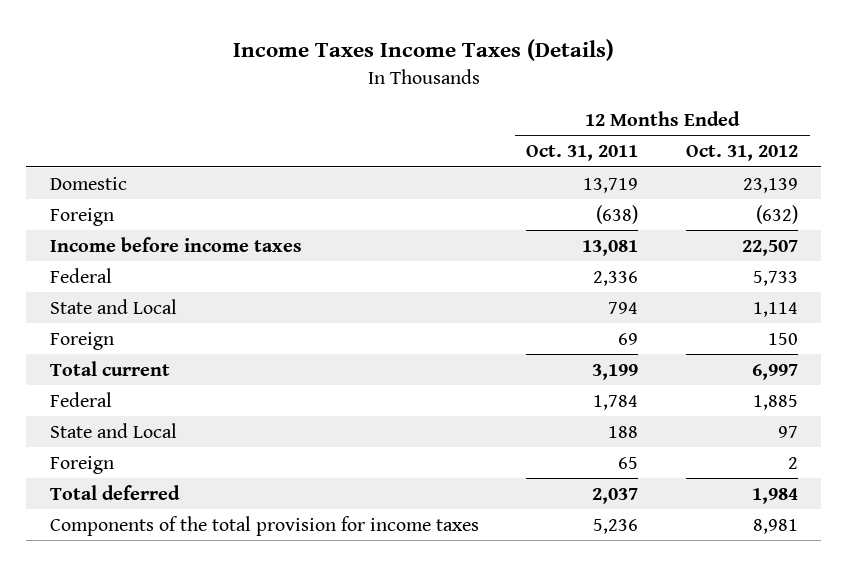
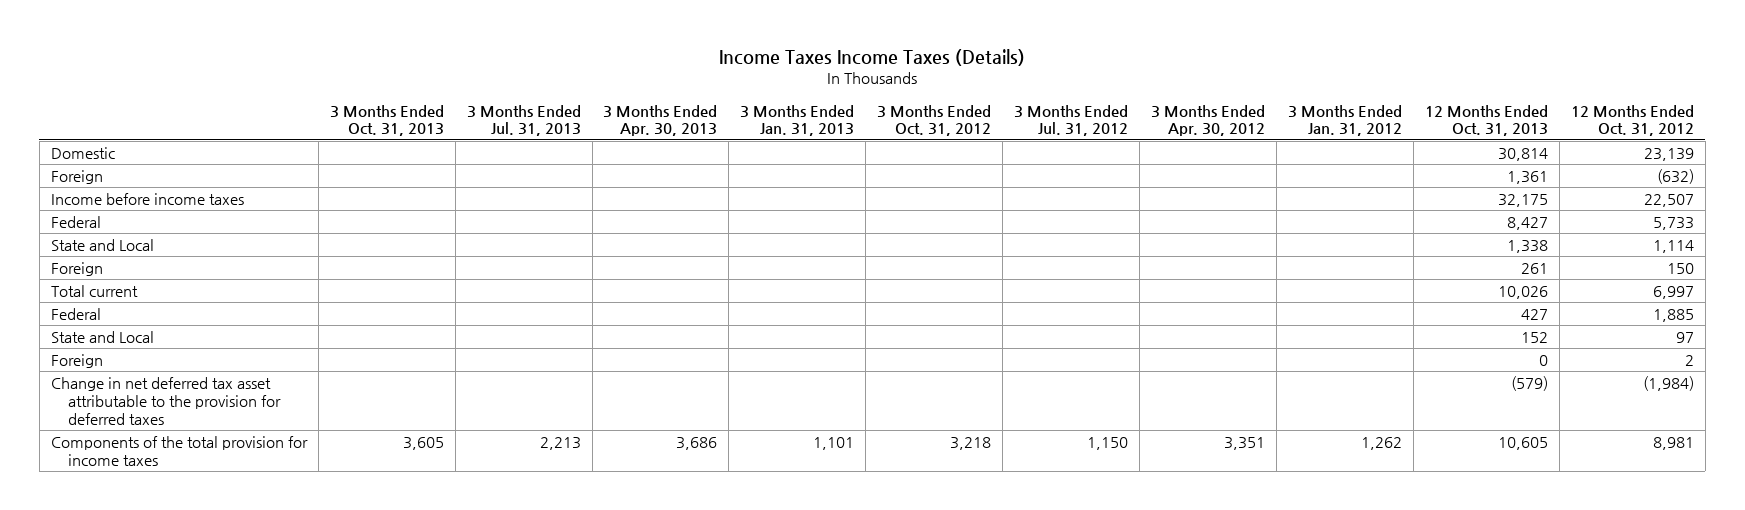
- | 12 Months Ended Oct. 31, 2011 | 12 Months Ended Oct. 31, 2012
+ | 3 Months Ended Oct. 31, 2013 | 3 Months Ended Jul. 31, 2013 | 3 Months Ended Apr. 30, 2013 | 3 Months Ended Jan. 31, 2013 | 3 Months Ended Oct. 31, 2012 | 3 Months Ended Jul. 31, 2012 | 3 Months Ended Apr. 30, 2012 | 3 Months Ended Jan. 31, 2012 | 12 Months Ended Oct. 31, 2013 | 12 Months Ended Oct. 31, 2012
- Total deferred | 2,037 | 1,984
+ Change in net deferred tax asset attributable to the provision for deferred taxes | | | | | | | | | (579) | (1,984)

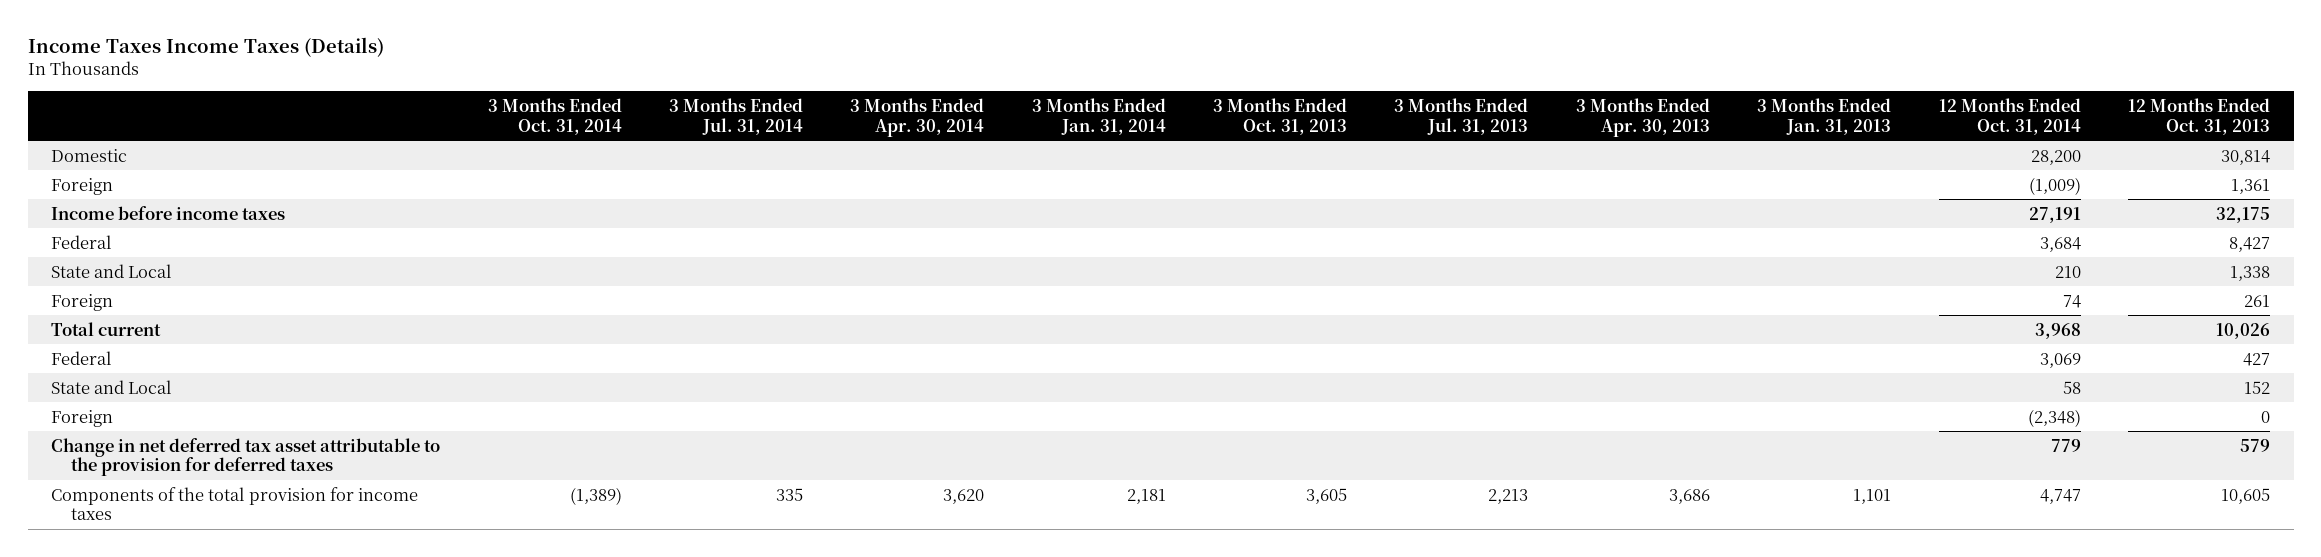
- | 3 Months Ended Oct. 31, 2013 | 3 Months Ended Jul. 31, 2013 | 3 Months Ended Apr. 30, 2013 | 3 Months Ended Jan. 31, 2013 | 3 Months Ended Oct. 31, 2012 | 3 Months Ended Jul. 31, 2012 | 3 Months Ended Apr. 30, 2012 | 3 Months Ended Jan. 31, 2012 | 12 Months Ended Oct. 31, 2013 | 12 Months Ended Oct. 31, 2012
+ | 3 Months Ended Oct. 31, 2014 | 3 Months Ended Jul. 31, 2014 | 3 Months Ended Apr. 30, 2014 | 3 Months Ended Jan. 31, 2014 | 3 Months Ended Oct. 31, 2013 | 3 Months Ended Jul. 31, 2013 | 3 Months Ended Apr. 30, 2013 | 3 Months Ended Jan. 31, 2013 | 12 Months Ended Oct. 31, 2014 | 12 Months Ended Oct. 31, 2013
- Change in net deferred tax asset attributable to the provision for deferred taxes | | | | | | | | | (579) | (1,984)
+ Change in net deferred tax asset attributable to the provision for deferred taxes | | | | | | | | | 779 | 579

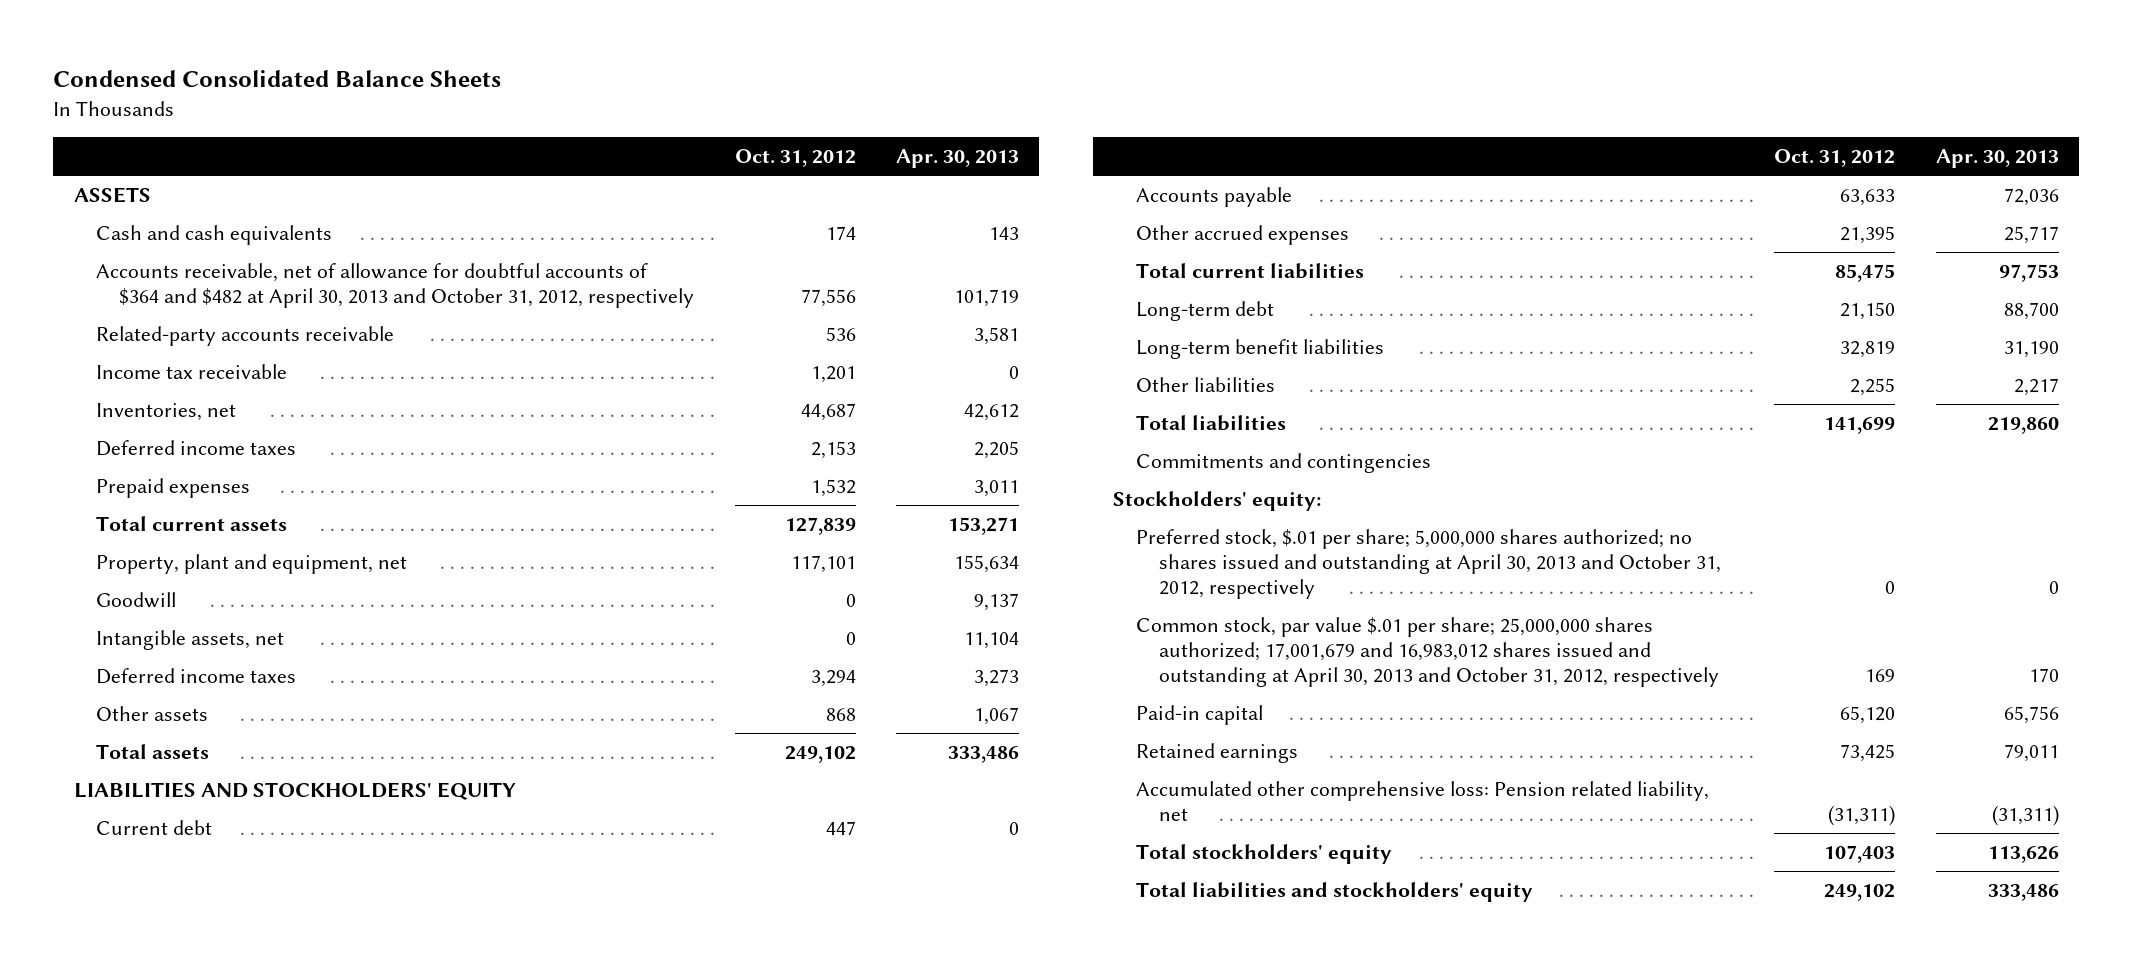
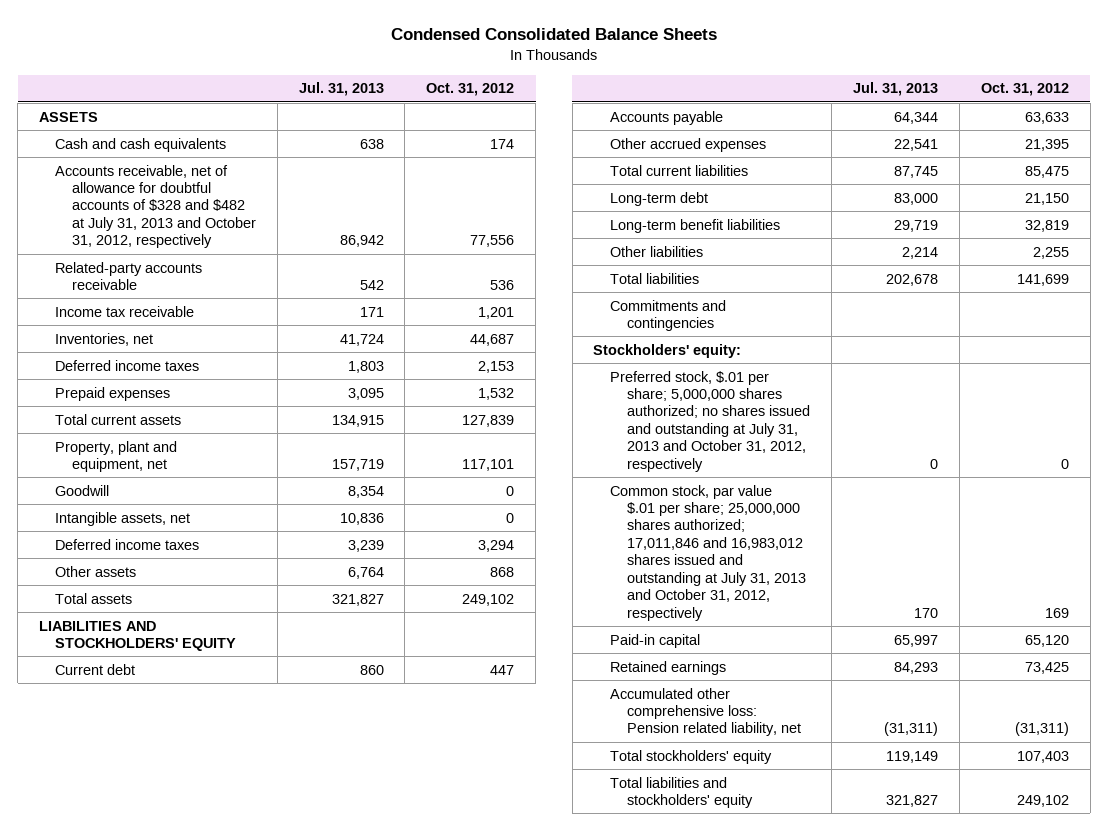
- | Oct. 31, 2012 | Apr. 30, 2013
+ | Jul. 31, 2013 | Oct. 31, 2012
- Accounts receivable, net of allowance for doubtful accounts of $364 and $482 at April 30, 2013 and October 31, 2012, respectively | 77,556 | 101,719
+ Accounts receivable, net of allowance for doubtful accounts of $328 and $482 at July 31, 2013 and October 31, 2012, respectively | 86,942 | 77,556
- Preferred stock, $.01 per share; 5,000,000 shares authorized; no shares issued and outstanding at April 30, 2013 and October 31, 2012, respectively | 0 | 0
- Common stock, par value $.01 per share; 25,000,000 shares authorized; 17,001,679 and 16,983,012 shares issued and outstanding at April 30, 2013 and October 31, 2012, respectively | 169 | 170
+ Preferred stock, $.01 per share; 5,000,000 shares authorized; no shares issued and outstanding at July 31, 2013 and October 31, 2012, respectively | 0 | 0
+ Common stock, par value $.01 per share; 25,000,000 shares authorized; 17,011,846 and 16,983,012 shares issued and outstanding at July 31, 2013 and October 31, 2012, respectively | 170 | 169

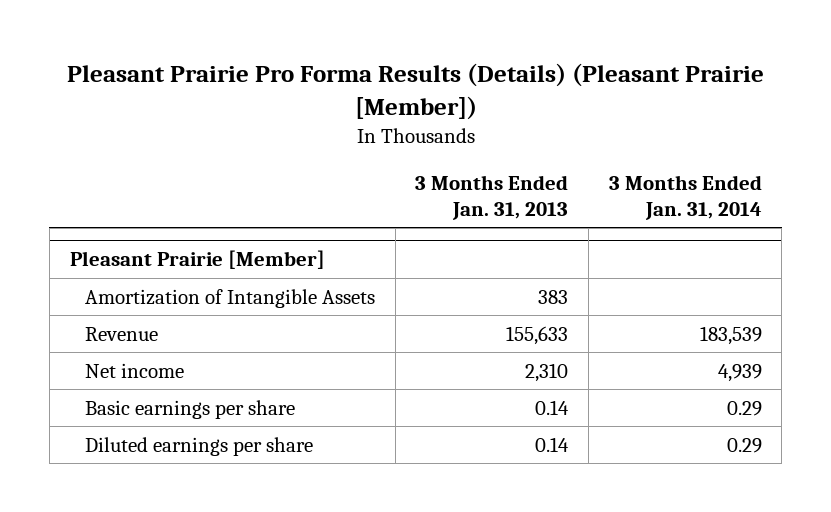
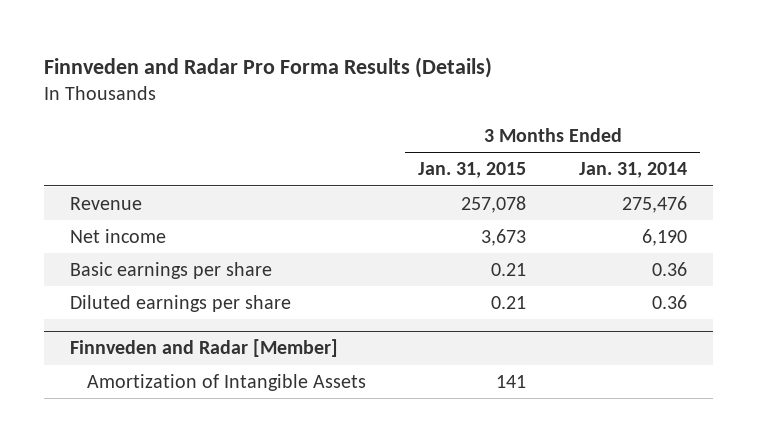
- Pleasant Prairie Pro Forma Results (Details) (Pleasant Prairie [Member])
+ Finnveden and Radar Pro Forma Results (Details)
- | 3 Months Ended Jan. 31, 2013 | 3 Months Ended Jan. 31, 2014
+ | 3 Months Ended Jan. 31, 2015 | 3 Months Ended Jan. 31, 2014
- Pleasant Prairie [Member]
+ Revenue | 257,078 | 275,476
+ Net income | 3,673 | 6,190
+ Basic earnings per share | 0.21 | 0.36
+ Diluted earnings per share | 0.21 | 0.36
+ Finnveden and Radar [Member]
- Revenue | 155,633 | 183,539
- Net income | 2,310 | 4,939
- Basic earnings per share | 0.14 | 0.29
- Diluted earnings per share | 0.14 | 0.29

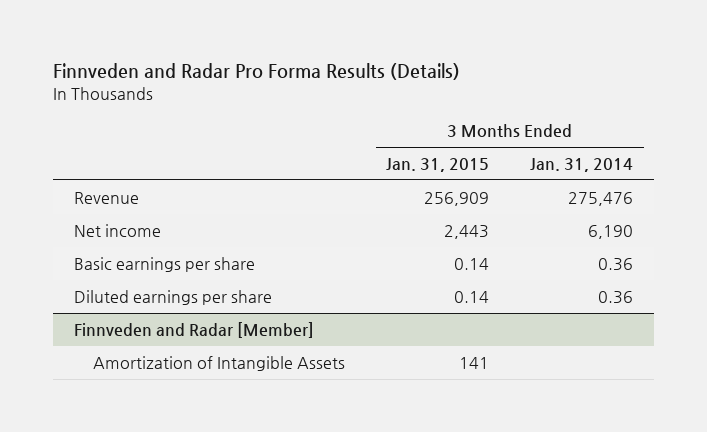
- Revenue | 257,078 | 275,476
- Net income | 3,673 | 6,190
- Basic earnings per share | 0.21 | 0.36
- Diluted earnings per share | 0.21 | 0.36
+ Revenue | 256,909 | 275,476
+ Net income | 2,443 | 6,190
+ Basic earnings per share | 0.14 | 0.36
+ Diluted earnings per share | 0.14 | 0.36

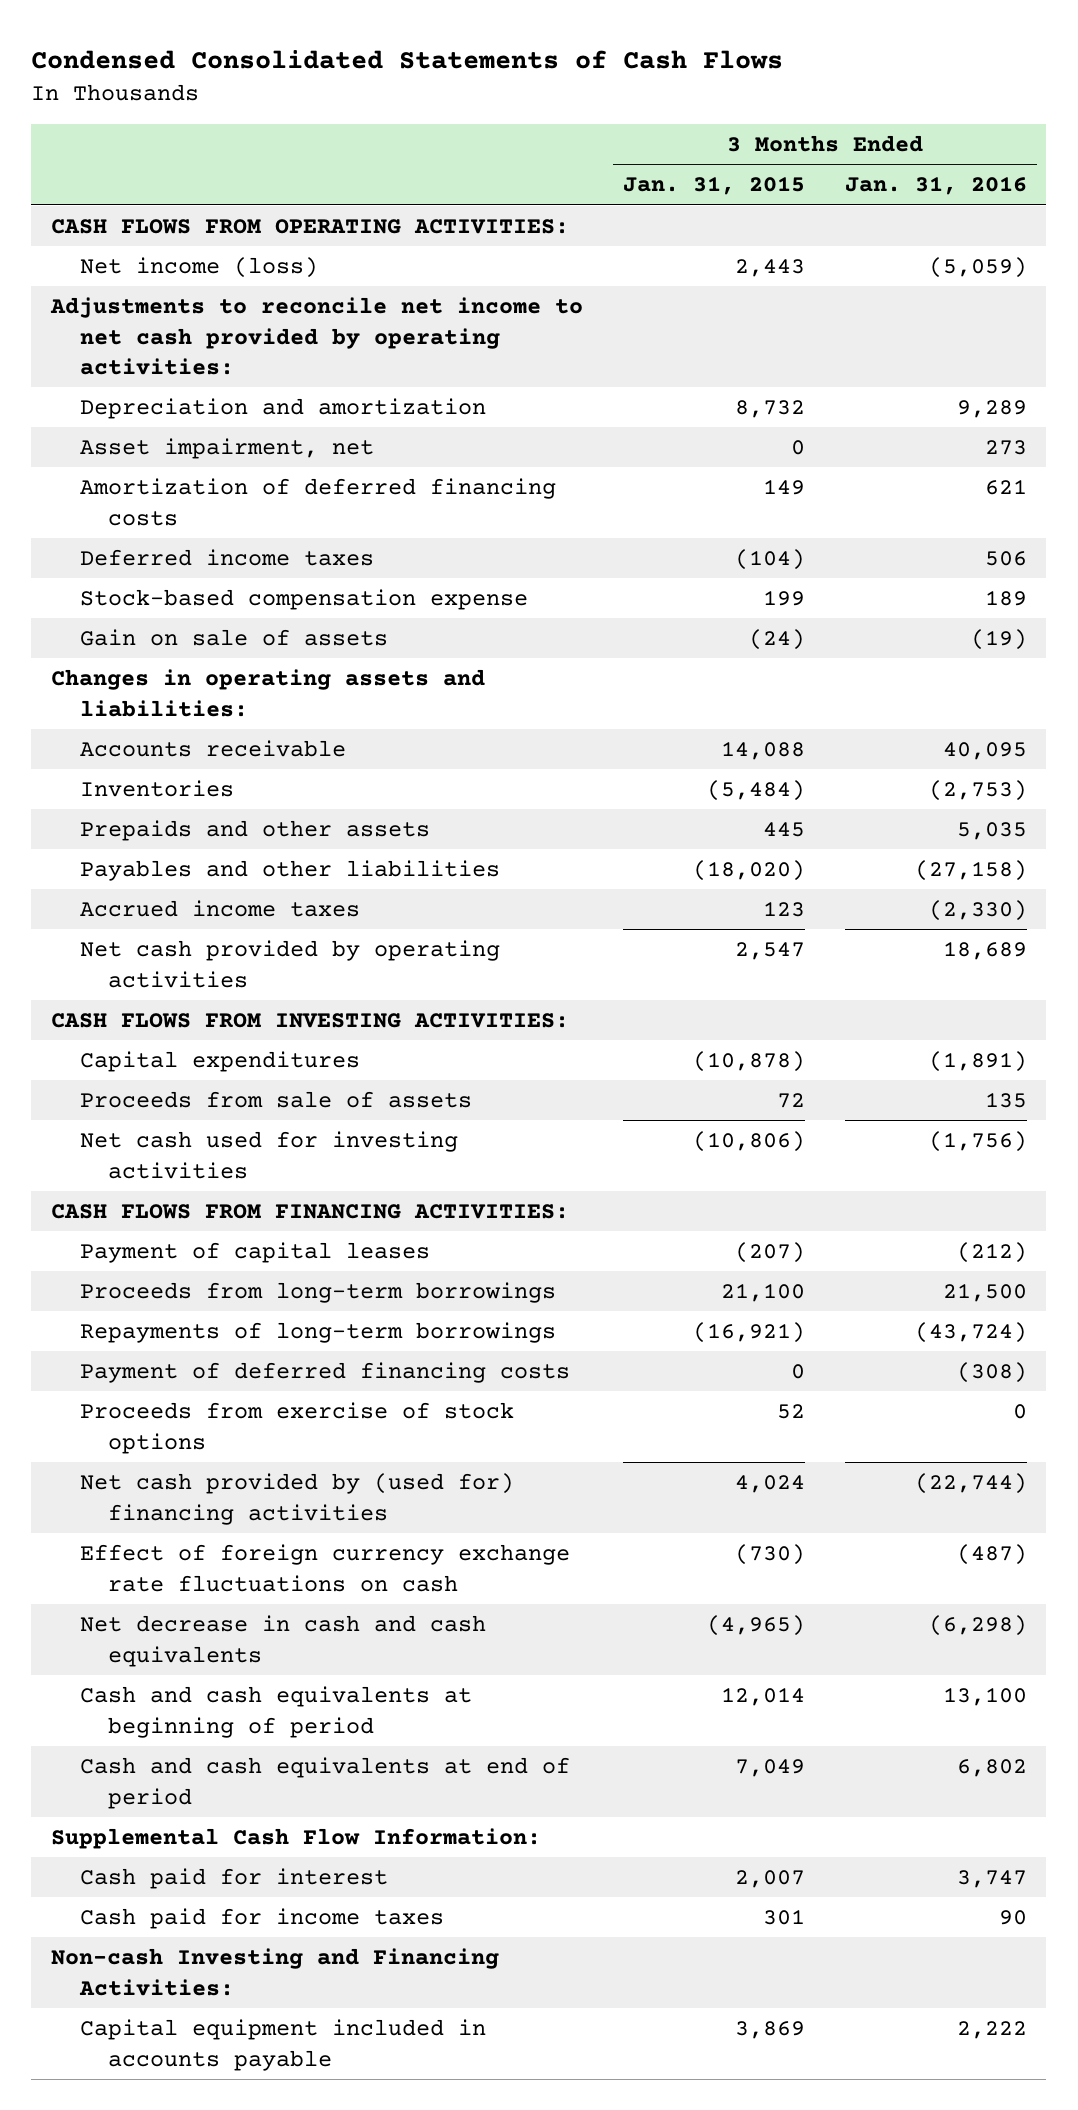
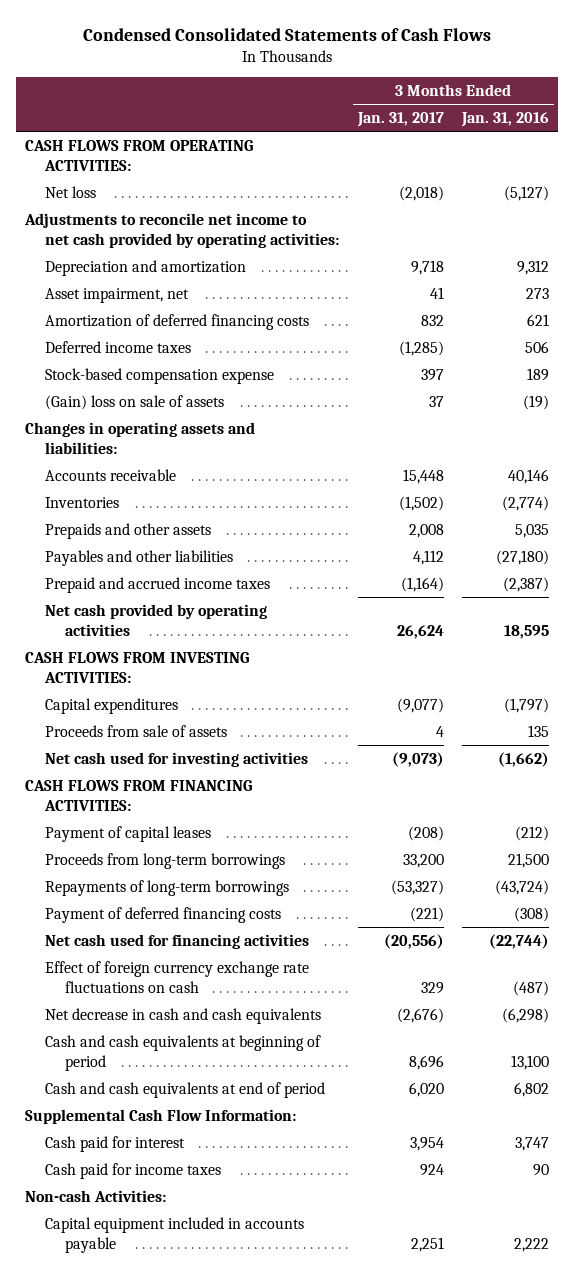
- | 3 Months Ended Jan. 31, 2015 | 3 Months Ended Jan. 31, 2016
+ | 3 Months Ended Jan. 31, 2017 | 3 Months Ended Jan. 31, 2016
- Net income (loss) | 2,443 | (5,059)
+ Net loss | (2,018) | (5,127)
- Depreciation and amortization | 8,732 | 9,289
+ Depreciation and amortization | 9,718 | 9,312
- Gain on sale of assets | (24) | (19)
+ (Gain) loss on sale of assets | 37 | (19)
- Accounts receivable | 14,088 | 40,095
- Inventories | (5,484) | (2,753)
+ Accounts receivable | 15,448 | 40,146
+ Inventories | (1,502) | (2,774)
- Payables and other liabilities | (18,020) | (27,158)
- Accrued income taxes | 123 | (2,330)
- Net cash provided by operating activities | 2,547 | 18,689
+ Payables and other liabilities | 4,112 | (27,180)
+ Prepaid and accrued income taxes | (1,164) | (2,387)
+ Net cash provided by operating activities | 26,624 | 18,595
- Capital expenditures | (10,878) | (1,891)
+ Capital expenditures | (9,077) | (1,797)
- Net cash used for investing activities | (10,806) | (1,756)
+ Net cash used for investing activities | (9,073) | (1,662)
- Proceeds from exercise of stock options | 52 | 0
- Net cash provided by (used for) financing activities | 4,024 | (22,744)
+ Net cash used for financing activities | (20,556) | (22,744)
- Non-cash Investing and Financing Activities:
+ Non-cash Activities:

